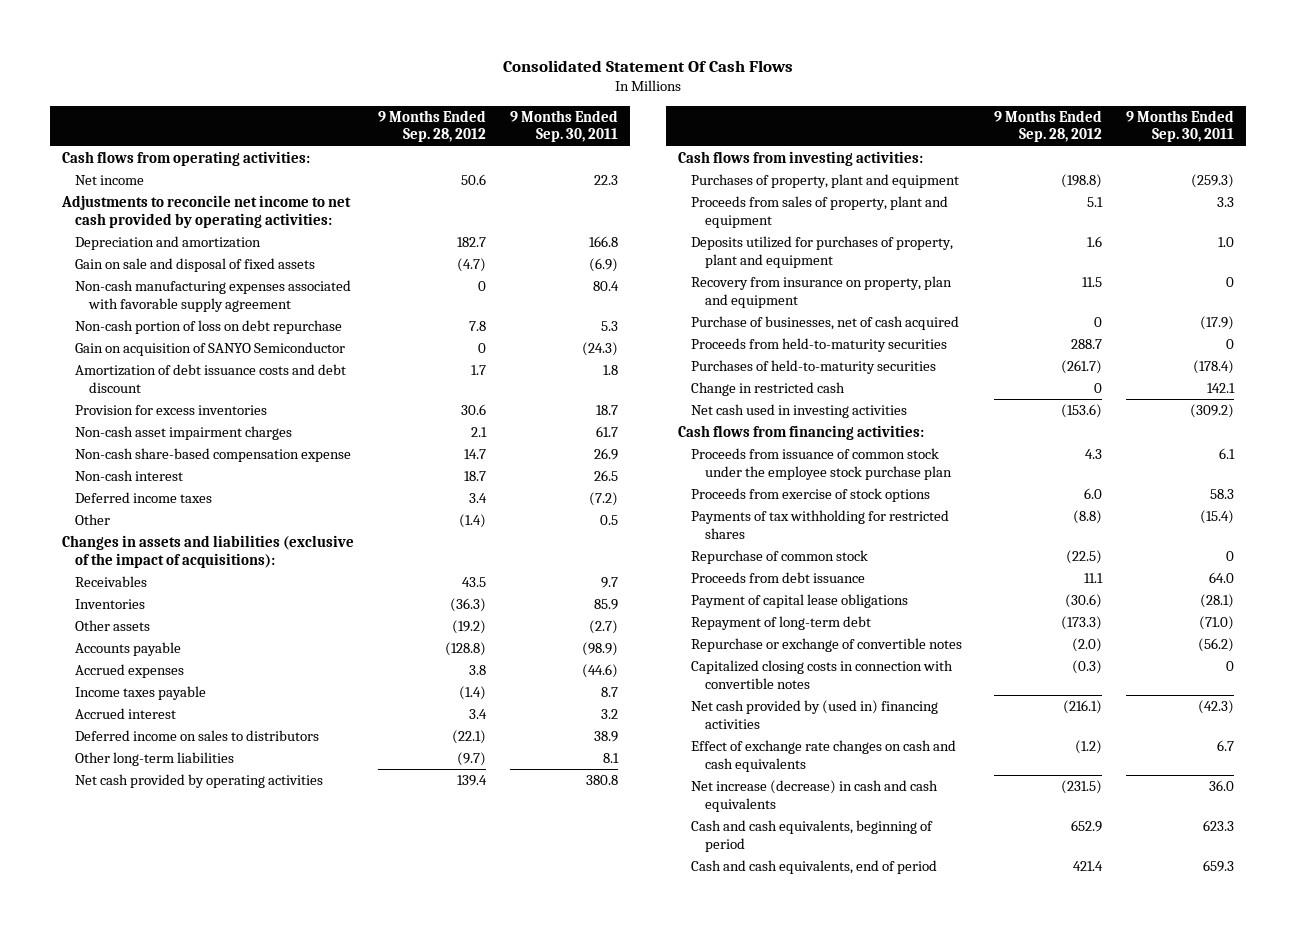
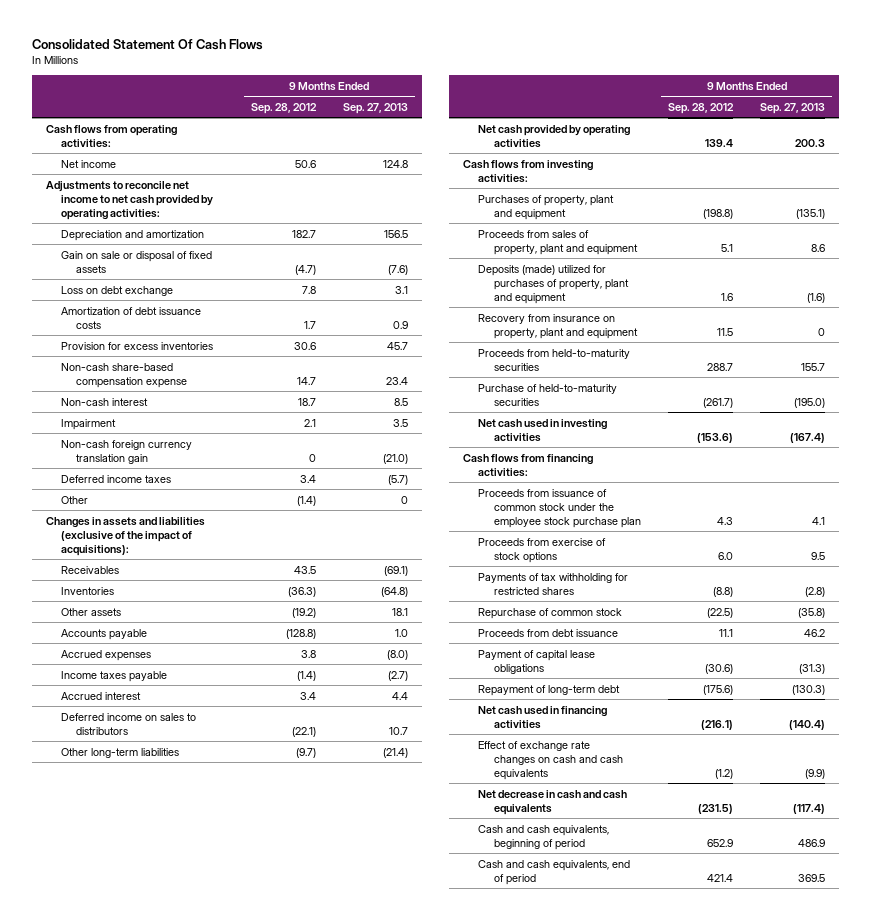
- | 9 Months Ended Sep. 28, 2012 | 9 Months Ended Sep. 30, 2011
+ | 9 Months Ended Sep. 28, 2012 | 9 Months Ended Sep. 27, 2013
- Gain on sale and disposal of fixed assets | (4.7) | (6.9)
- Non-cash manufacturing expenses associated with favorable supply agreement | 0 | 80.4
- Non-cash portion of loss on debt repurchase | 7.8 | 5.3
- Gain on acquisition of SANYO Semiconductor | 0 | (24.3)
- Amortization of debt issuance costs and debt discount | 1.7 | 1.8
+ Gain on sale or disposal of fixed assets | (4.7) | (7.6)
+ Loss on debt exchange | 7.8 | 3.1
+ Amortization of debt issuance costs | 1.7 | 0.9
- Non-cash asset impairment charges | 2.1 | 61.7
+ Impairment | 2.1 | 3.5
+ Non-cash foreign currency translation gain | 0 | (21.0)
- Deposits utilized for purchases of property, plant and equipment | 1.6 | 1.0
- Recovery from insurance on property, plan and equipment | 11.5 | 0
- Purchase of businesses, net of cash acquired | 0 | (17.9)
+ Deposits (made) utilized for purchases of property, plant and equipment | 1.6 | (1.6)
+ Recovery from insurance on property, plant and equipment | 11.5 | 0
- Purchases of held-to-maturity securities | (261.7) | (178.4)
- Change in restricted cash | 0 | 142.1
+ Purchase of held-to-maturity securities | (261.7) | (195.0)
- Repayment of long-term debt | (173.3) | (71.0)
- Repurchase or exchange of convertible notes | (2.0) | (56.2)
- Capitalized closing costs in connection with convertible notes | (0.3) | 0
- Net cash provided by (used in) financing activities | (216.1) | (42.3)
+ Repayment of long-term debt | (175.6) | (130.3)
+ Net cash used in financing activities | (216.1) | (140.4)
- Net increase (decrease) in cash and cash equivalents | (231.5) | 36.0
+ Net decrease in cash and cash equivalents | (231.5) | (117.4)

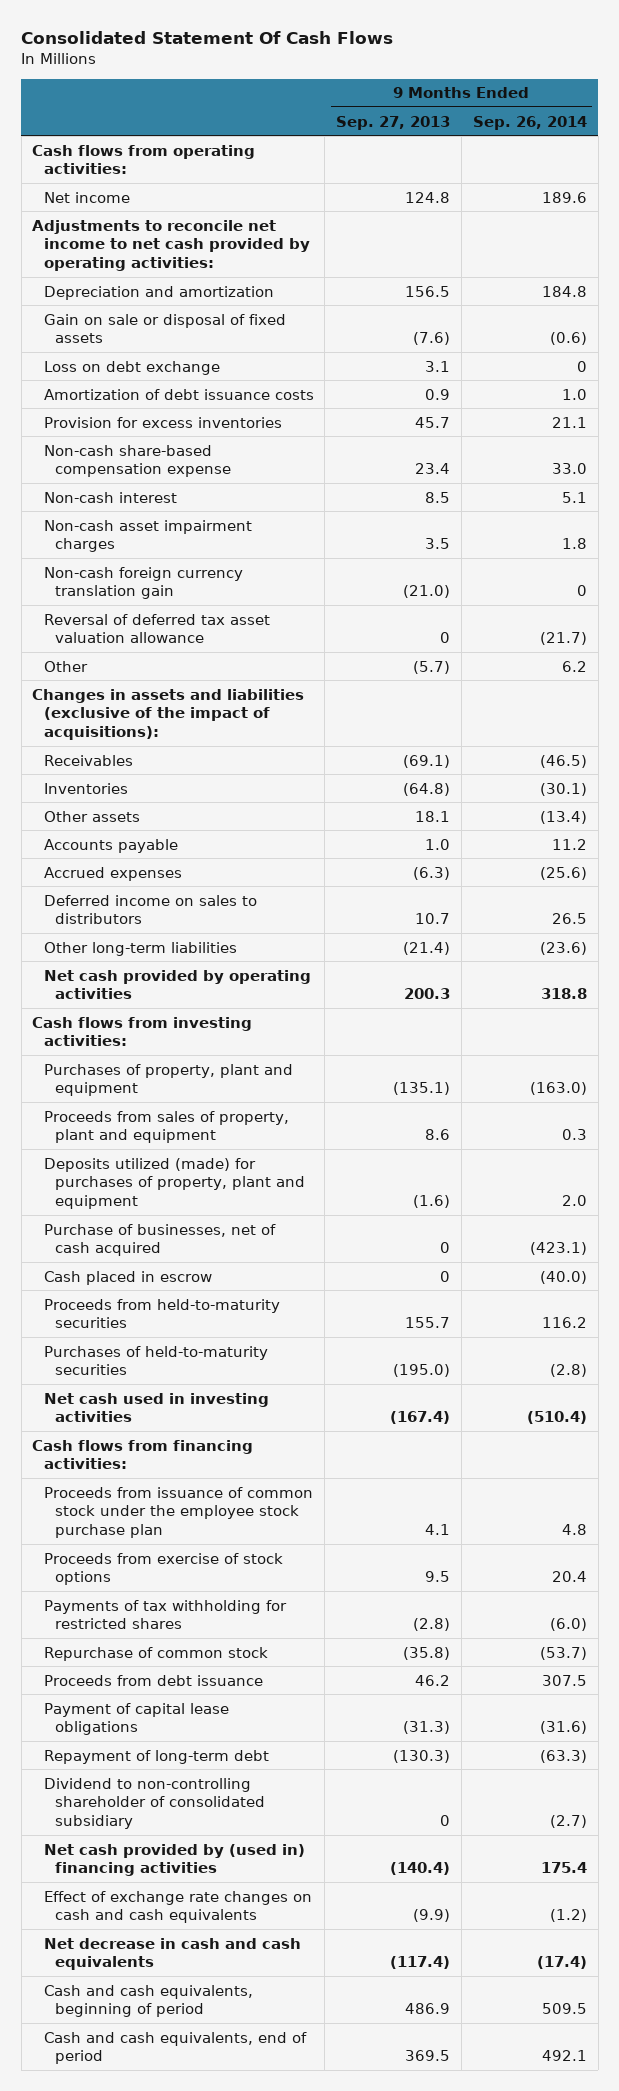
- | 9 Months Ended Sep. 28, 2012 | 9 Months Ended Sep. 27, 2013
+ | 9 Months Ended Sep. 27, 2013 | 9 Months Ended Sep. 26, 2014
- Impairment | 2.1 | 3.5
+ Non-cash asset impairment charges | 3.5 | 1.8
- Deferred income taxes | 3.4 | (5.7)
- Other | (1.4) | 0
+ Reversal of deferred tax asset valuation allowance | 0 | (21.7)
+ Other | (5.7) | 6.2
- Accrued expenses | 3.8 | (8.0)
- Income taxes payable | (1.4) | (2.7)
- Accrued interest | 3.4 | 4.4
+ Accrued expenses | (6.3) | (25.6)
- Deposits (made) utilized for purchases of property, plant and equipment | 1.6 | (1.6)
- Recovery from insurance on property, plant and equipment | 11.5 | 0
+ Deposits utilized (made) for purchases of property, plant and equipment | (1.6) | 2.0
+ Purchase of businesses, net of cash acquired | 0 | (423.1)
+ Cash placed in escrow | 0 | (40.0)
- Purchase of held-to-maturity securities | (261.7) | (195.0)
+ Purchases of held-to-maturity securities | (195.0) | (2.8)
- Net cash used in financing activities | (216.1) | (140.4)
+ Dividend to non-controlling shareholder of consolidated subsidiary | 0 | (2.7)
+ Net cash provided by (used in) financing activities | (140.4) | 175.4

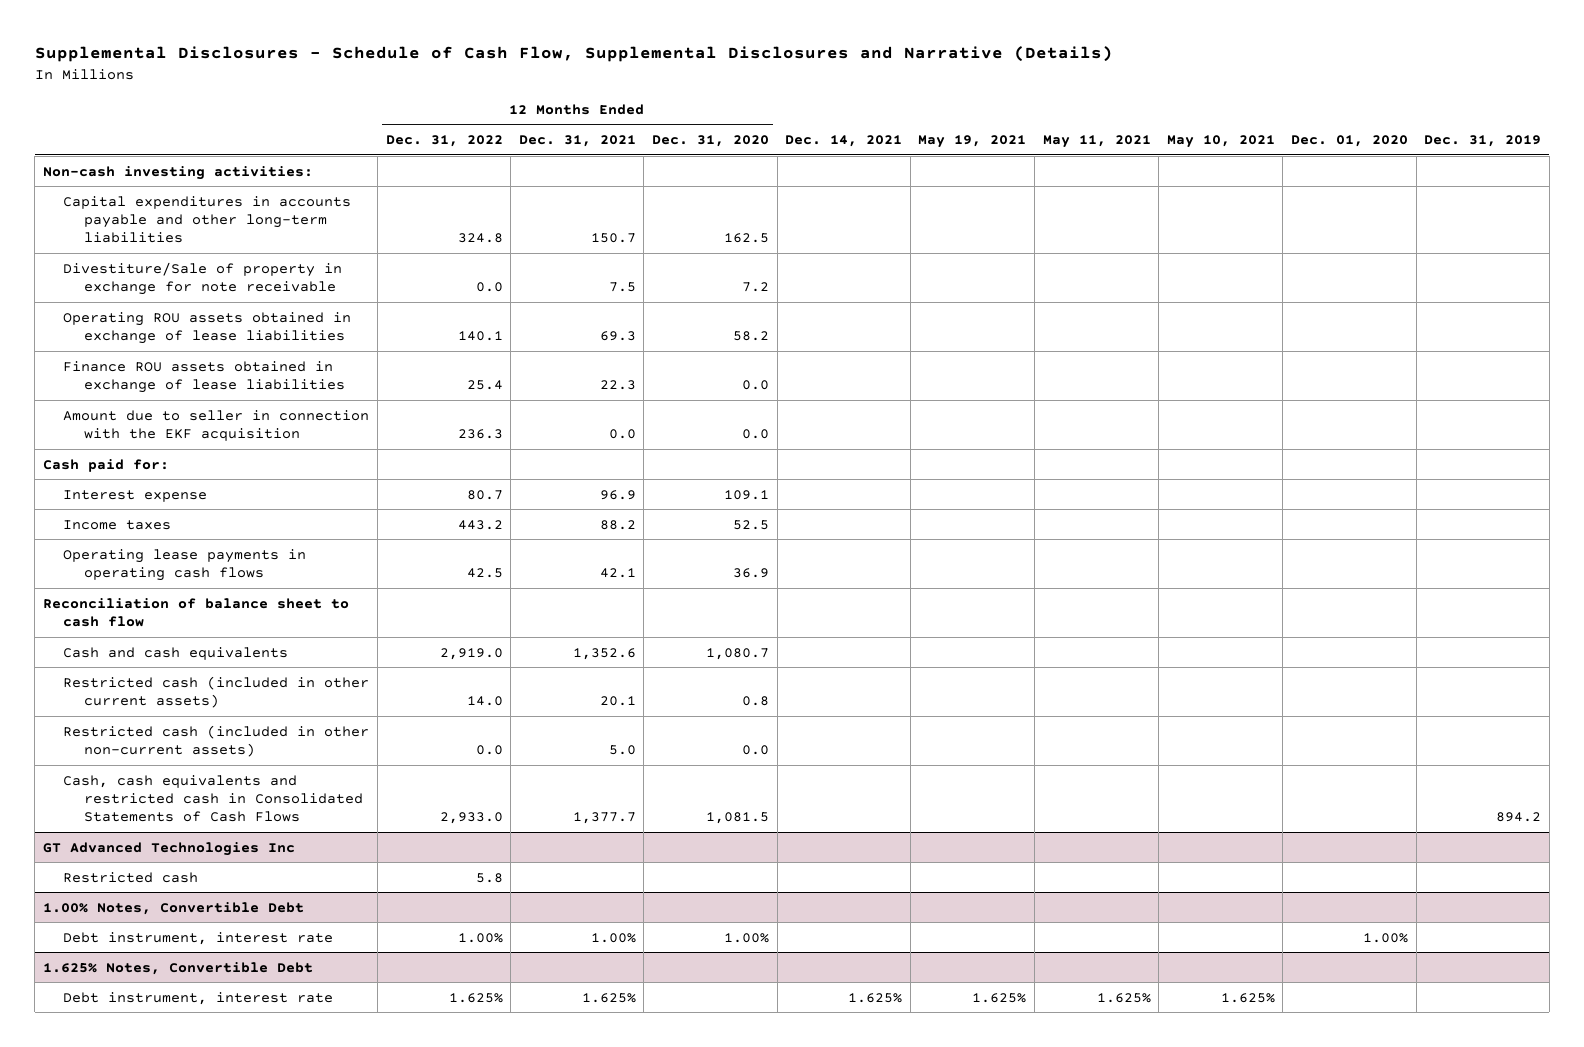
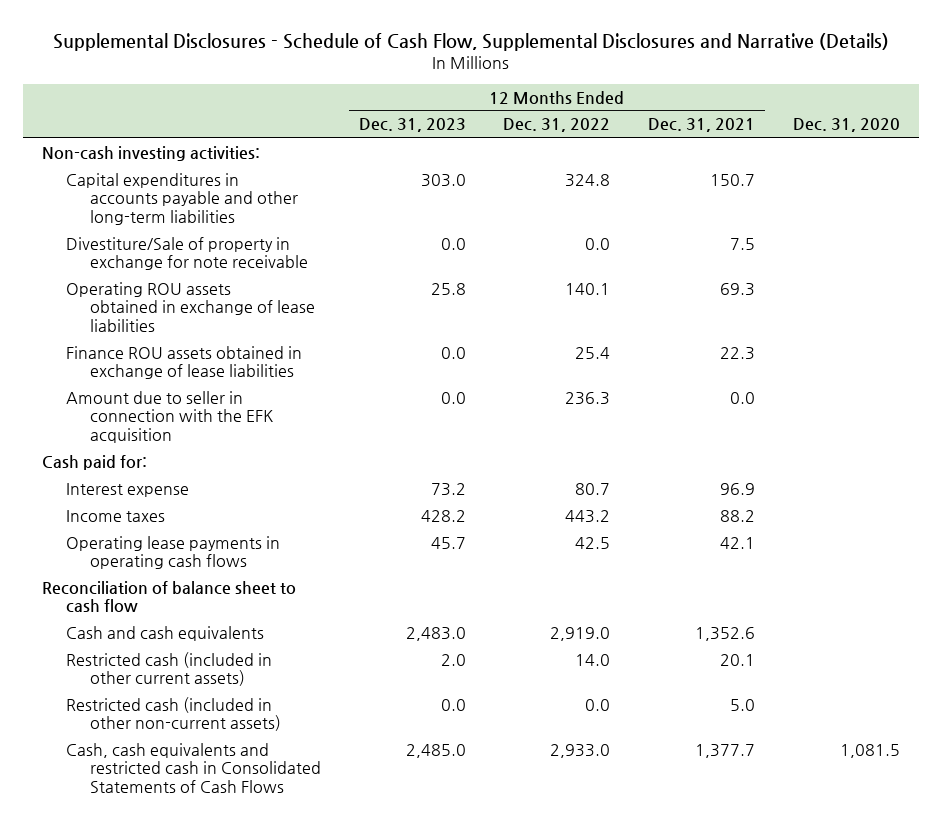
- | 12 Months Ended Dec. 31, 2022 | 12 Months Ended Dec. 31, 2021 | 12 Months Ended Dec. 31, 2020 | Dec. 14, 2021 | May 19, 2021 | May 11, 2021 | May 10, 2021 | Dec. 01, 2020 | Dec. 31, 2019
+ | 12 Months Ended Dec. 31, 2023 | 12 Months Ended Dec. 31, 2022 | 12 Months Ended Dec. 31, 2021 | Dec. 31, 2020
- Amount due to seller in connection with the EKF acquisition | 236.3 | 0.0 | 0.0 | | | | | |
+ Amount due to seller in connection with the EFK acquisition | 0.0 | 236.3 | 0.0 |
- GT Advanced Technologies Inc
- Restricted cash | 5.8 | | | | | | | |
- 1.00% Notes, Convertible Debt
- Debt instrument, interest rate | 1.00% | 1.00% | 1.00% | | | | | 1.00% |
- 1.625% Notes, Convertible Debt
- Debt instrument, interest rate | 1.625% | 1.625% | | 1.625% | 1.625% | 1.625% | 1.625% | |

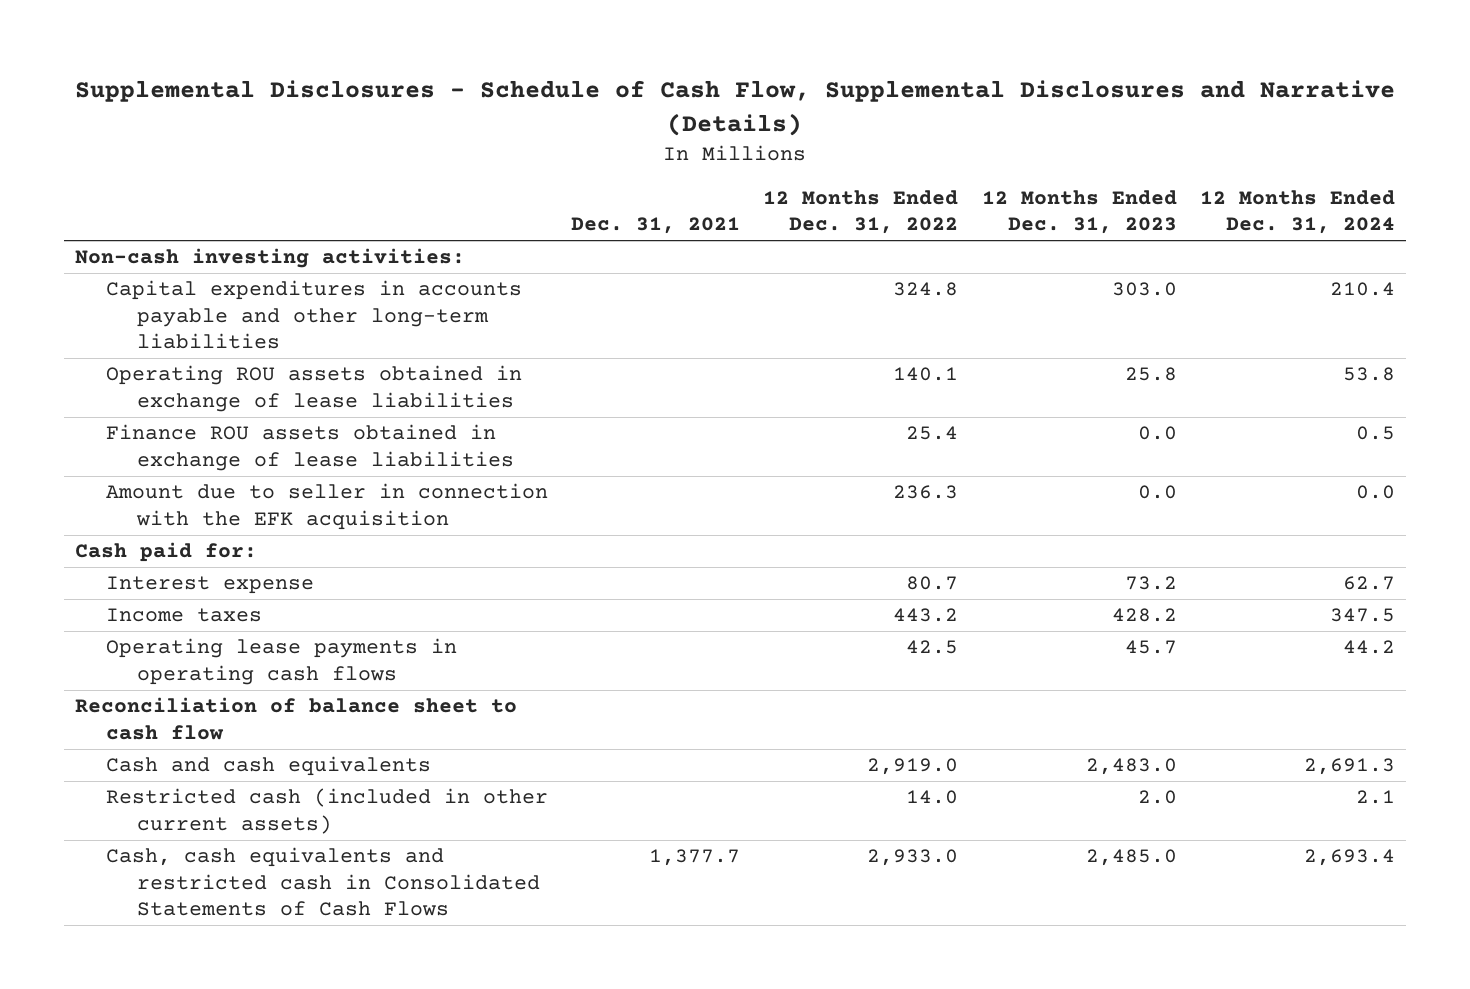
- | 12 Months Ended Dec. 31, 2023 | 12 Months Ended Dec. 31, 2022 | 12 Months Ended Dec. 31, 2021 | Dec. 31, 2020
+ | Dec. 31, 2021 | 12 Months Ended Dec. 31, 2022 | 12 Months Ended Dec. 31, 2023 | 12 Months Ended Dec. 31, 2024
- Divestiture/Sale of property in exchange for note receivable | 0.0 | 0.0 | 7.5 |
- Restricted cash (included in other non-current assets) | 0.0 | 0.0 | 5.0 |

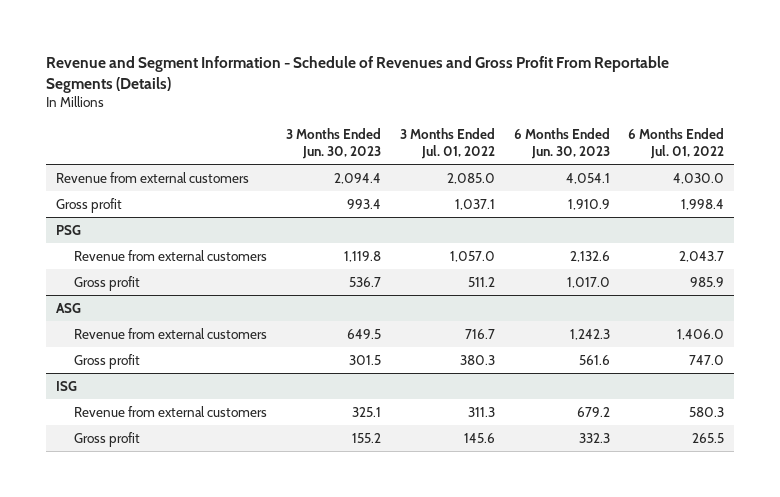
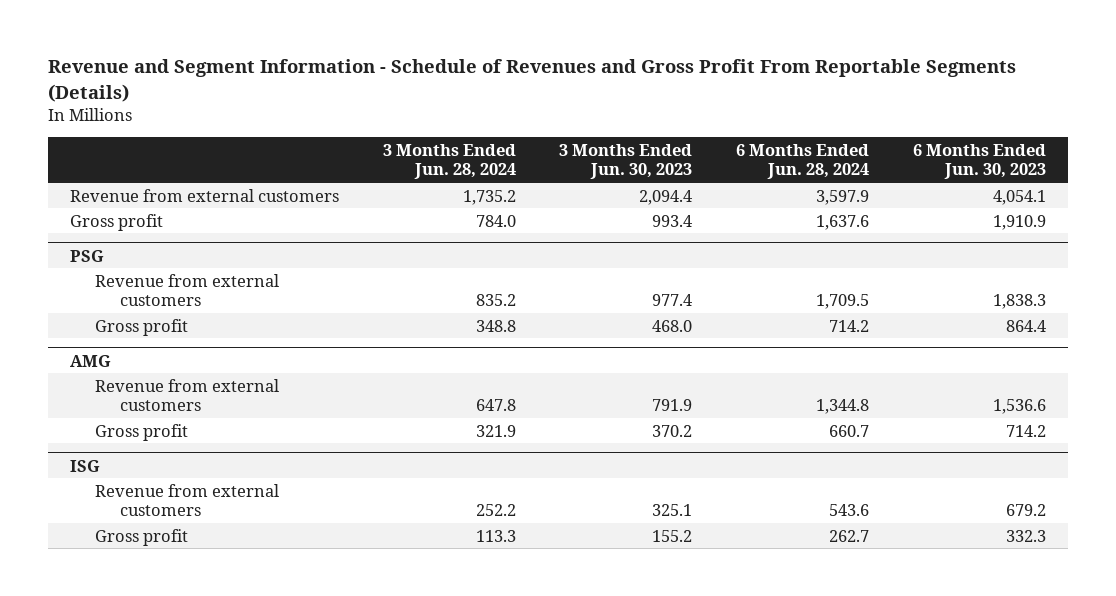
- | 3 Months Ended Jun. 30, 2023 | 3 Months Ended Jul. 01, 2022 | 6 Months Ended Jun. 30, 2023 | 6 Months Ended Jul. 01, 2022
+ | 3 Months Ended Jun. 28, 2024 | 3 Months Ended Jun. 30, 2023 | 6 Months Ended Jun. 28, 2024 | 6 Months Ended Jun. 30, 2023
@ PSG
- Revenue from external customers | 1,119.8 | 1,057.0 | 2,132.6 | 2,043.7
- Gross profit | 536.7 | 511.2 | 1,017.0 | 985.9
- ASG
- Revenue from external customers | 649.5 | 716.7 | 1,242.3 | 1,406.0
- Gross profit | 301.5 | 380.3 | 561.6 | 747.0
@ PSG
+ Revenue from external customers | 835.2 | 977.4 | 1,709.5 | 1,838.3
+ Gross profit | 348.8 | 468.0 | 714.2 | 864.4
+ AMG
+ Revenue from external customers | 647.8 | 791.9 | 1,344.8 | 1,536.6
+ Gross profit | 321.9 | 370.2 | 660.7 | 714.2

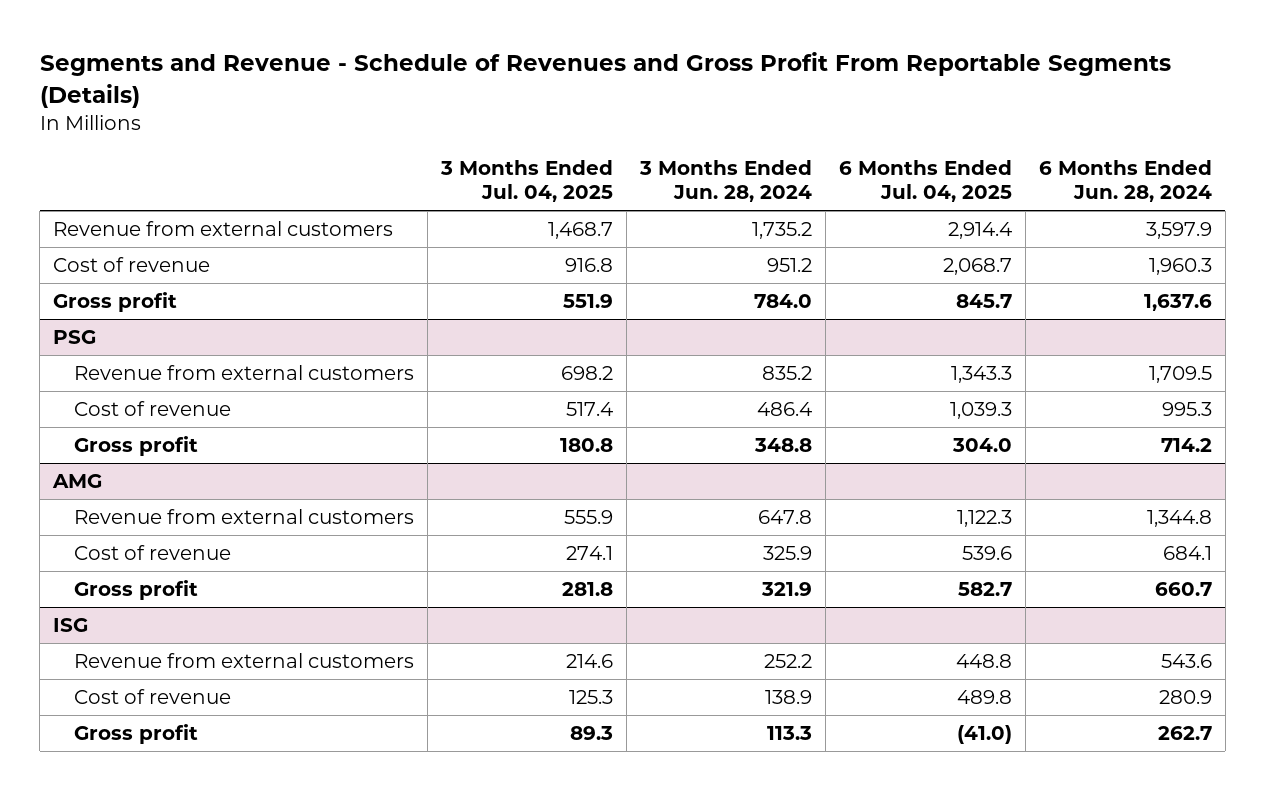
- Revenue and Segment Information - Schedule of Revenues and Gross Profit From Reportable Segments (Details)
+ Segments and Revenue - Schedule of Revenues and Gross Profit From Reportable Segments (Details)
- | 3 Months Ended Jun. 28, 2024 | 3 Months Ended Jun. 30, 2023 | 6 Months Ended Jun. 28, 2024 | 6 Months Ended Jun. 30, 2023
+ | 3 Months Ended Jul. 04, 2025 | 3 Months Ended Jun. 28, 2024 | 6 Months Ended Jul. 04, 2025 | 6 Months Ended Jun. 28, 2024
+ Cost of revenue | 916.8 | 951.2 | 2,068.7 | 1,960.3
@ PSG
+ Cost of revenue | 517.4 | 486.4 | 1,039.3 | 995.3
@ AMG
+ Cost of revenue | 274.1 | 325.9 | 539.6 | 684.1
@ ISG
+ Cost of revenue | 125.3 | 138.9 | 489.8 | 280.9

